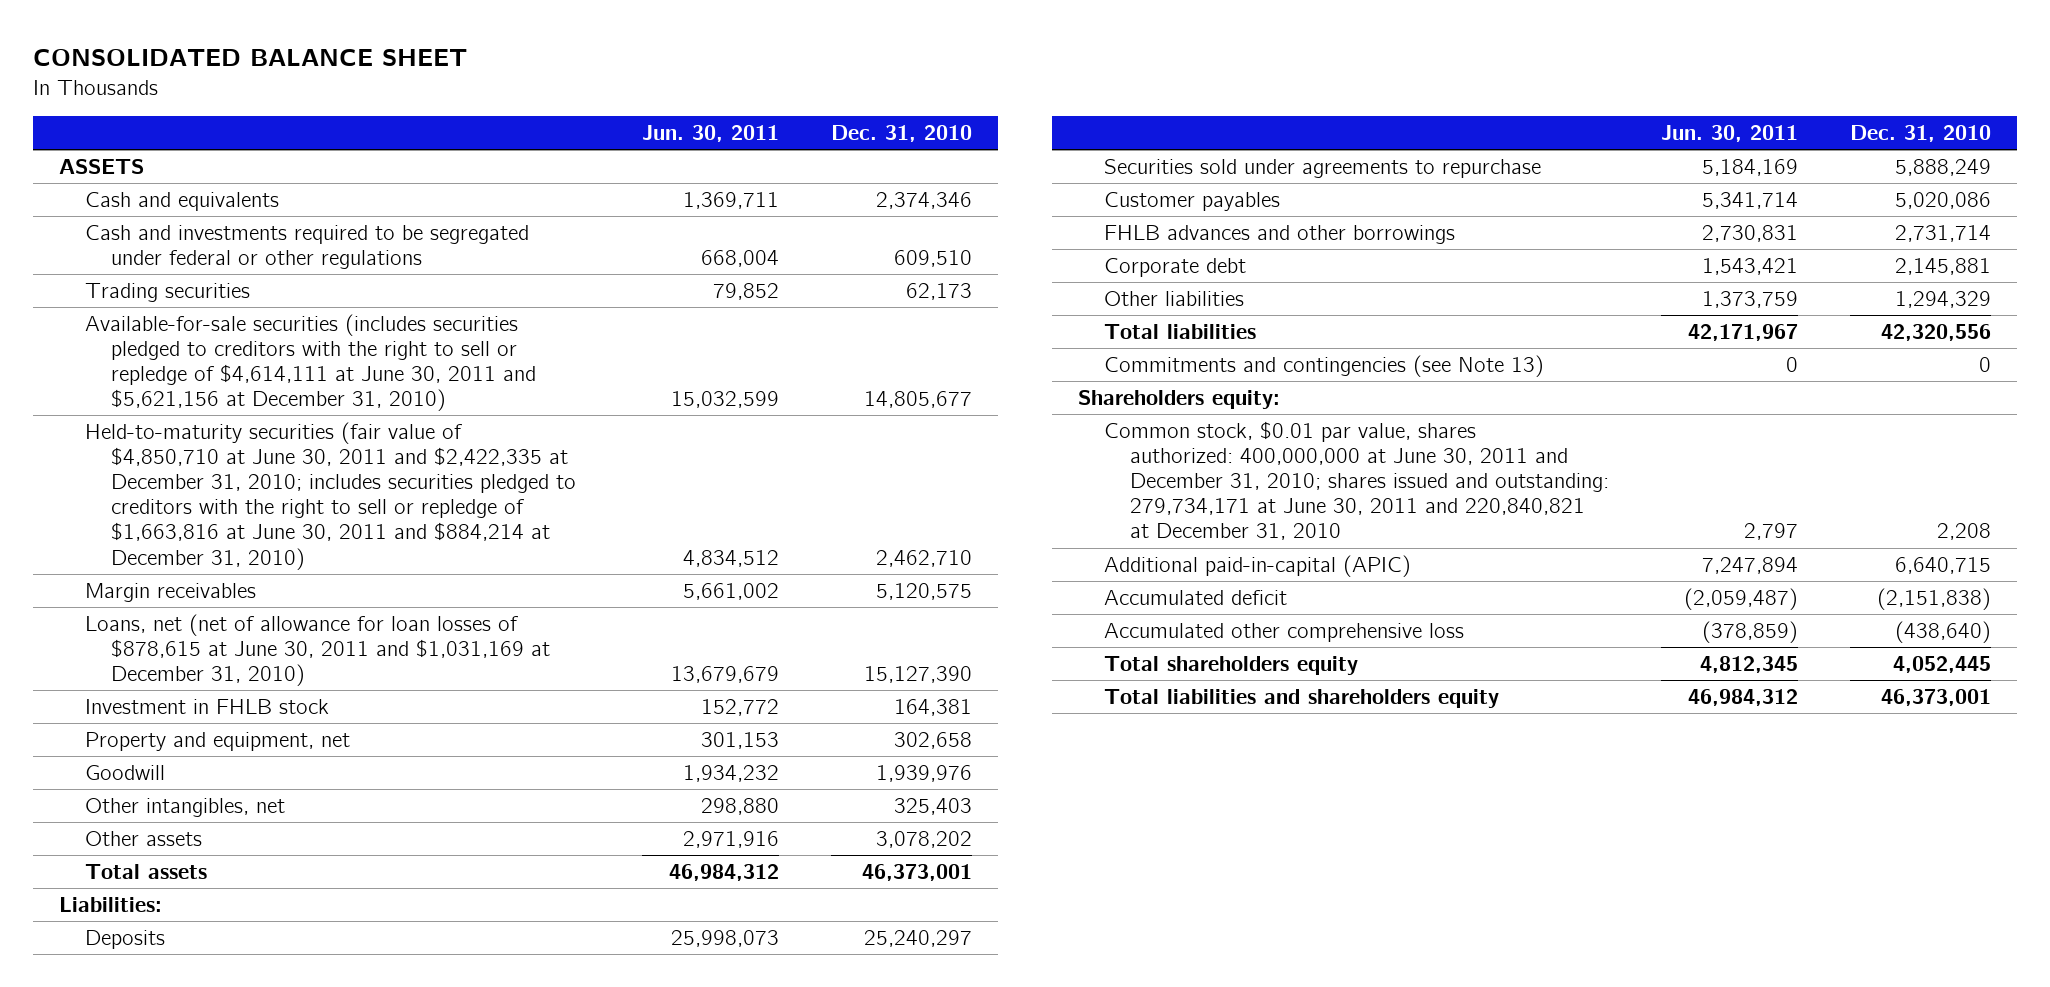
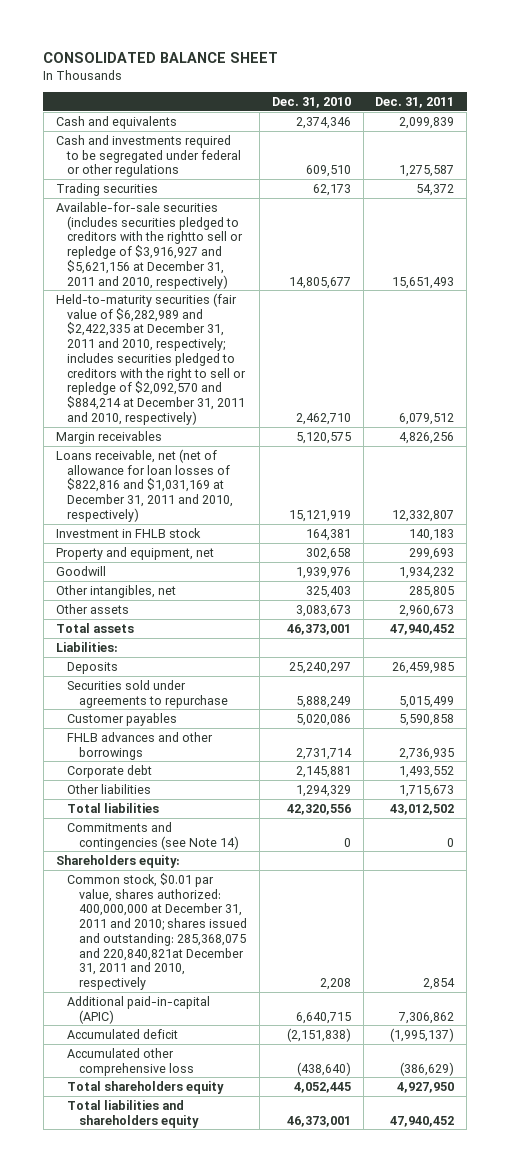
- | Jun. 30, 2011 | Dec. 31, 2010
+ | Dec. 31, 2010 | Dec. 31, 2011
- ASSETS
- Available-for-sale securities (includes securities pledged to creditors with the right to sell or repledge of $4,614,111 at June 30, 2011 and $5,621,156 at December 31, 2010) | 15,032,599 | 14,805,677
- Held-to-maturity securities (fair value of $4,850,710 at June 30, 2011 and $2,422,335 at December 31, 2010; includes securities pledged to creditors with the right to sell or repledge of $1,663,816 at June 30, 2011 and $884,214 at December 31, 2010) | 4,834,512 | 2,462,710
+ Available-for-sale securities (includes securities pledged to creditors with the rightto sell or repledge of $3,916,927 and $5,621,156 at December 31, 2011 and 2010, respectively) | 14,805,677 | 15,651,493
+ Held-to-maturity securities (fair value of $6,282,989 and $2,422,335 at December 31, 2011 and 2010, respectively; includes securities pledged to creditors with the right to sell or repledge of $2,092,570 and $884,214 at December 31, 2011 and 2010, respectively) | 2,462,710 | 6,079,512
- Loans, net (net of allowance for loan losses of $878,615 at June 30, 2011 and $1,031,169 at December 31, 2010) | 13,679,679 | 15,127,390
+ Loans receivable, net (net of allowance for loan losses of $822,816 and $1,031,169 at December 31, 2011 and 2010, respectively) | 15,121,919 | 12,332,807
- Other assets | 2,971,916 | 3,078,202
+ Other assets | 3,083,673 | 2,960,673
- Commitments and contingencies (see Note 13) | 0 | 0
+ Commitments and contingencies (see Note 14) | 0 | 0
- Common stock, $0.01 par value, shares authorized: 400,000,000 at June 30, 2011 and December 31, 2010; shares issued and outstanding: 279,734,171 at June 30, 2011 and 220,840,821 at December 31, 2010 | 2,797 | 2,208
+ Common stock, $0.01 par value, shares authorized: 400,000,000 at December 31, 2011 and 2010; shares issued and outstanding: 285,368,075 and 220,840,821at December 31, 2011 and 2010, respectively | 2,208 | 2,854

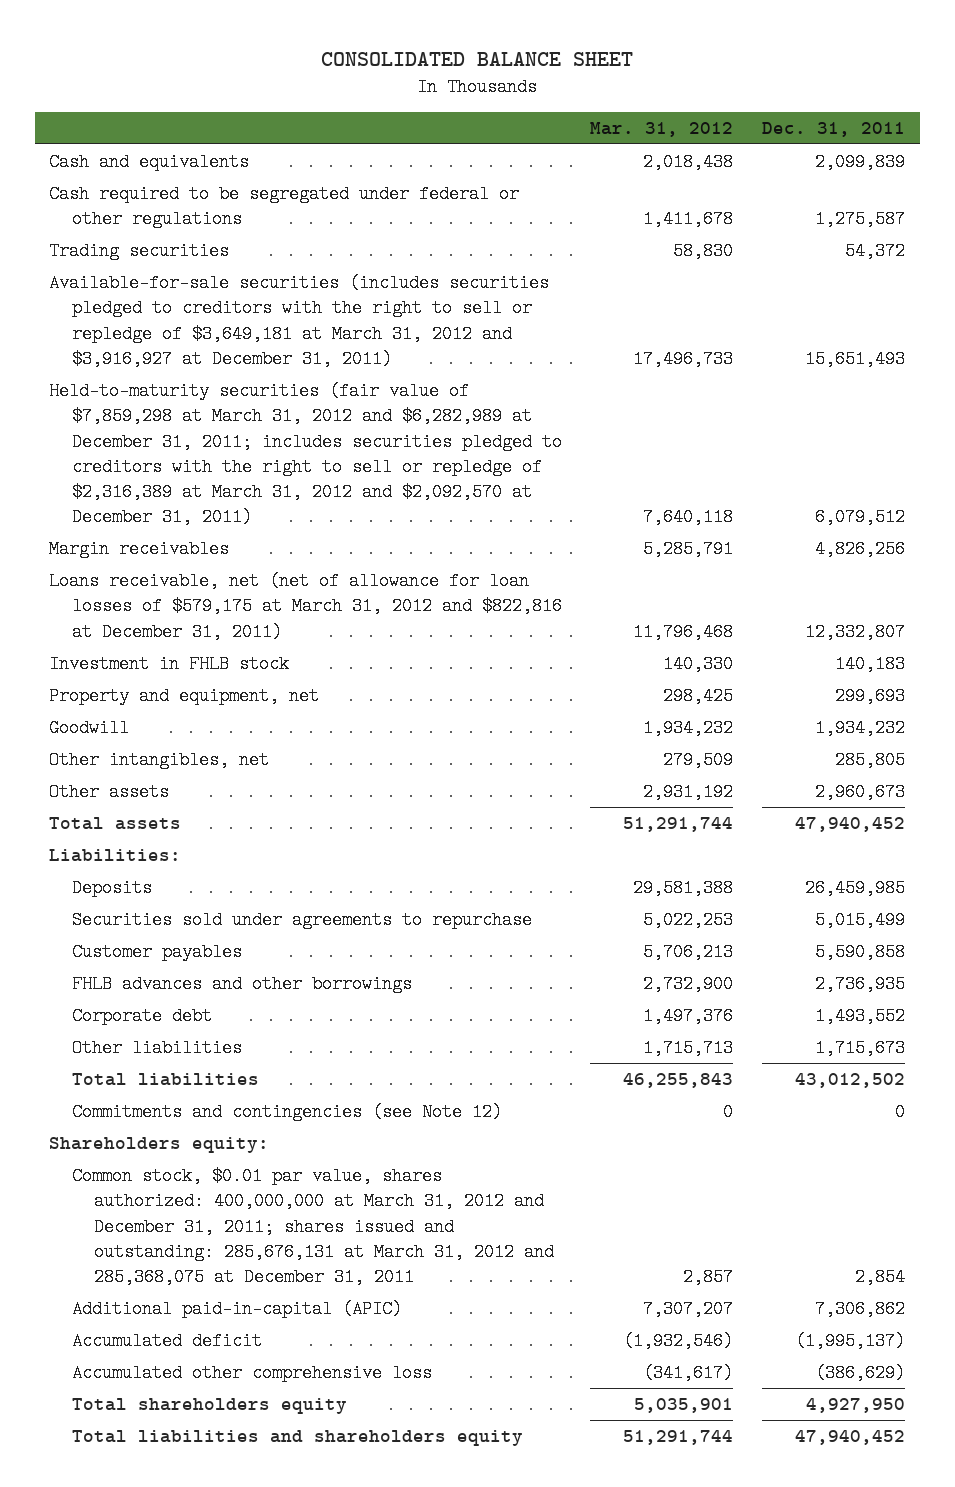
- | Dec. 31, 2010 | Dec. 31, 2011
+ | Mar. 31, 2012 | Dec. 31, 2011
- Cash and investments required to be segregated under federal or other regulations | 609,510 | 1,275,587
+ Cash required to be segregated under federal or other regulations | 1,411,678 | 1,275,587
- Available-for-sale securities (includes securities pledged to creditors with the rightto sell or repledge of $3,916,927 and $5,621,156 at December 31, 2011 and 2010, respectively) | 14,805,677 | 15,651,493
- Held-to-maturity securities (fair value of $6,282,989 and $2,422,335 at December 31, 2011 and 2010, respectively; includes securities pledged to creditors with the right to sell or repledge of $2,092,570 and $884,214 at December 31, 2011 and 2010, respectively) | 2,462,710 | 6,079,512
+ Available-for-sale securities (includes securities pledged to creditors with the right to sell or repledge of $3,649,181 at March 31, 2012 and $3,916,927 at December 31, 2011) | 17,496,733 | 15,651,493
+ Held-to-maturity securities (fair value of $7,859,298 at March 31, 2012 and $6,282,989 at December 31, 2011; includes securities pledged to creditors with the right to sell or repledge of $2,316,389 at March 31, 2012 and $2,092,570 at December 31, 2011) | 7,640,118 | 6,079,512
- Loans receivable, net (net of allowance for loan losses of $822,816 and $1,031,169 at December 31, 2011 and 2010, respectively) | 15,121,919 | 12,332,807
+ Loans receivable, net (net of allowance for loan losses of $579,175 at March 31, 2012 and $822,816 at December 31, 2011) | 11,796,468 | 12,332,807
- Commitments and contingencies (see Note 14) | 0 | 0
+ Commitments and contingencies (see Note 12) | 0 | 0
- Common stock, $0.01 par value, shares authorized: 400,000,000 at December 31, 2011 and 2010; shares issued and outstanding: 285,368,075 and 220,840,821at December 31, 2011 and 2010, respectively | 2,208 | 2,854
+ Common stock, $0.01 par value, shares authorized: 400,000,000 at March 31, 2012 and December 31, 2011; shares issued and outstanding: 285,676,131 at March 31, 2012 and 285,368,075 at December 31, 2011 | 2,857 | 2,854

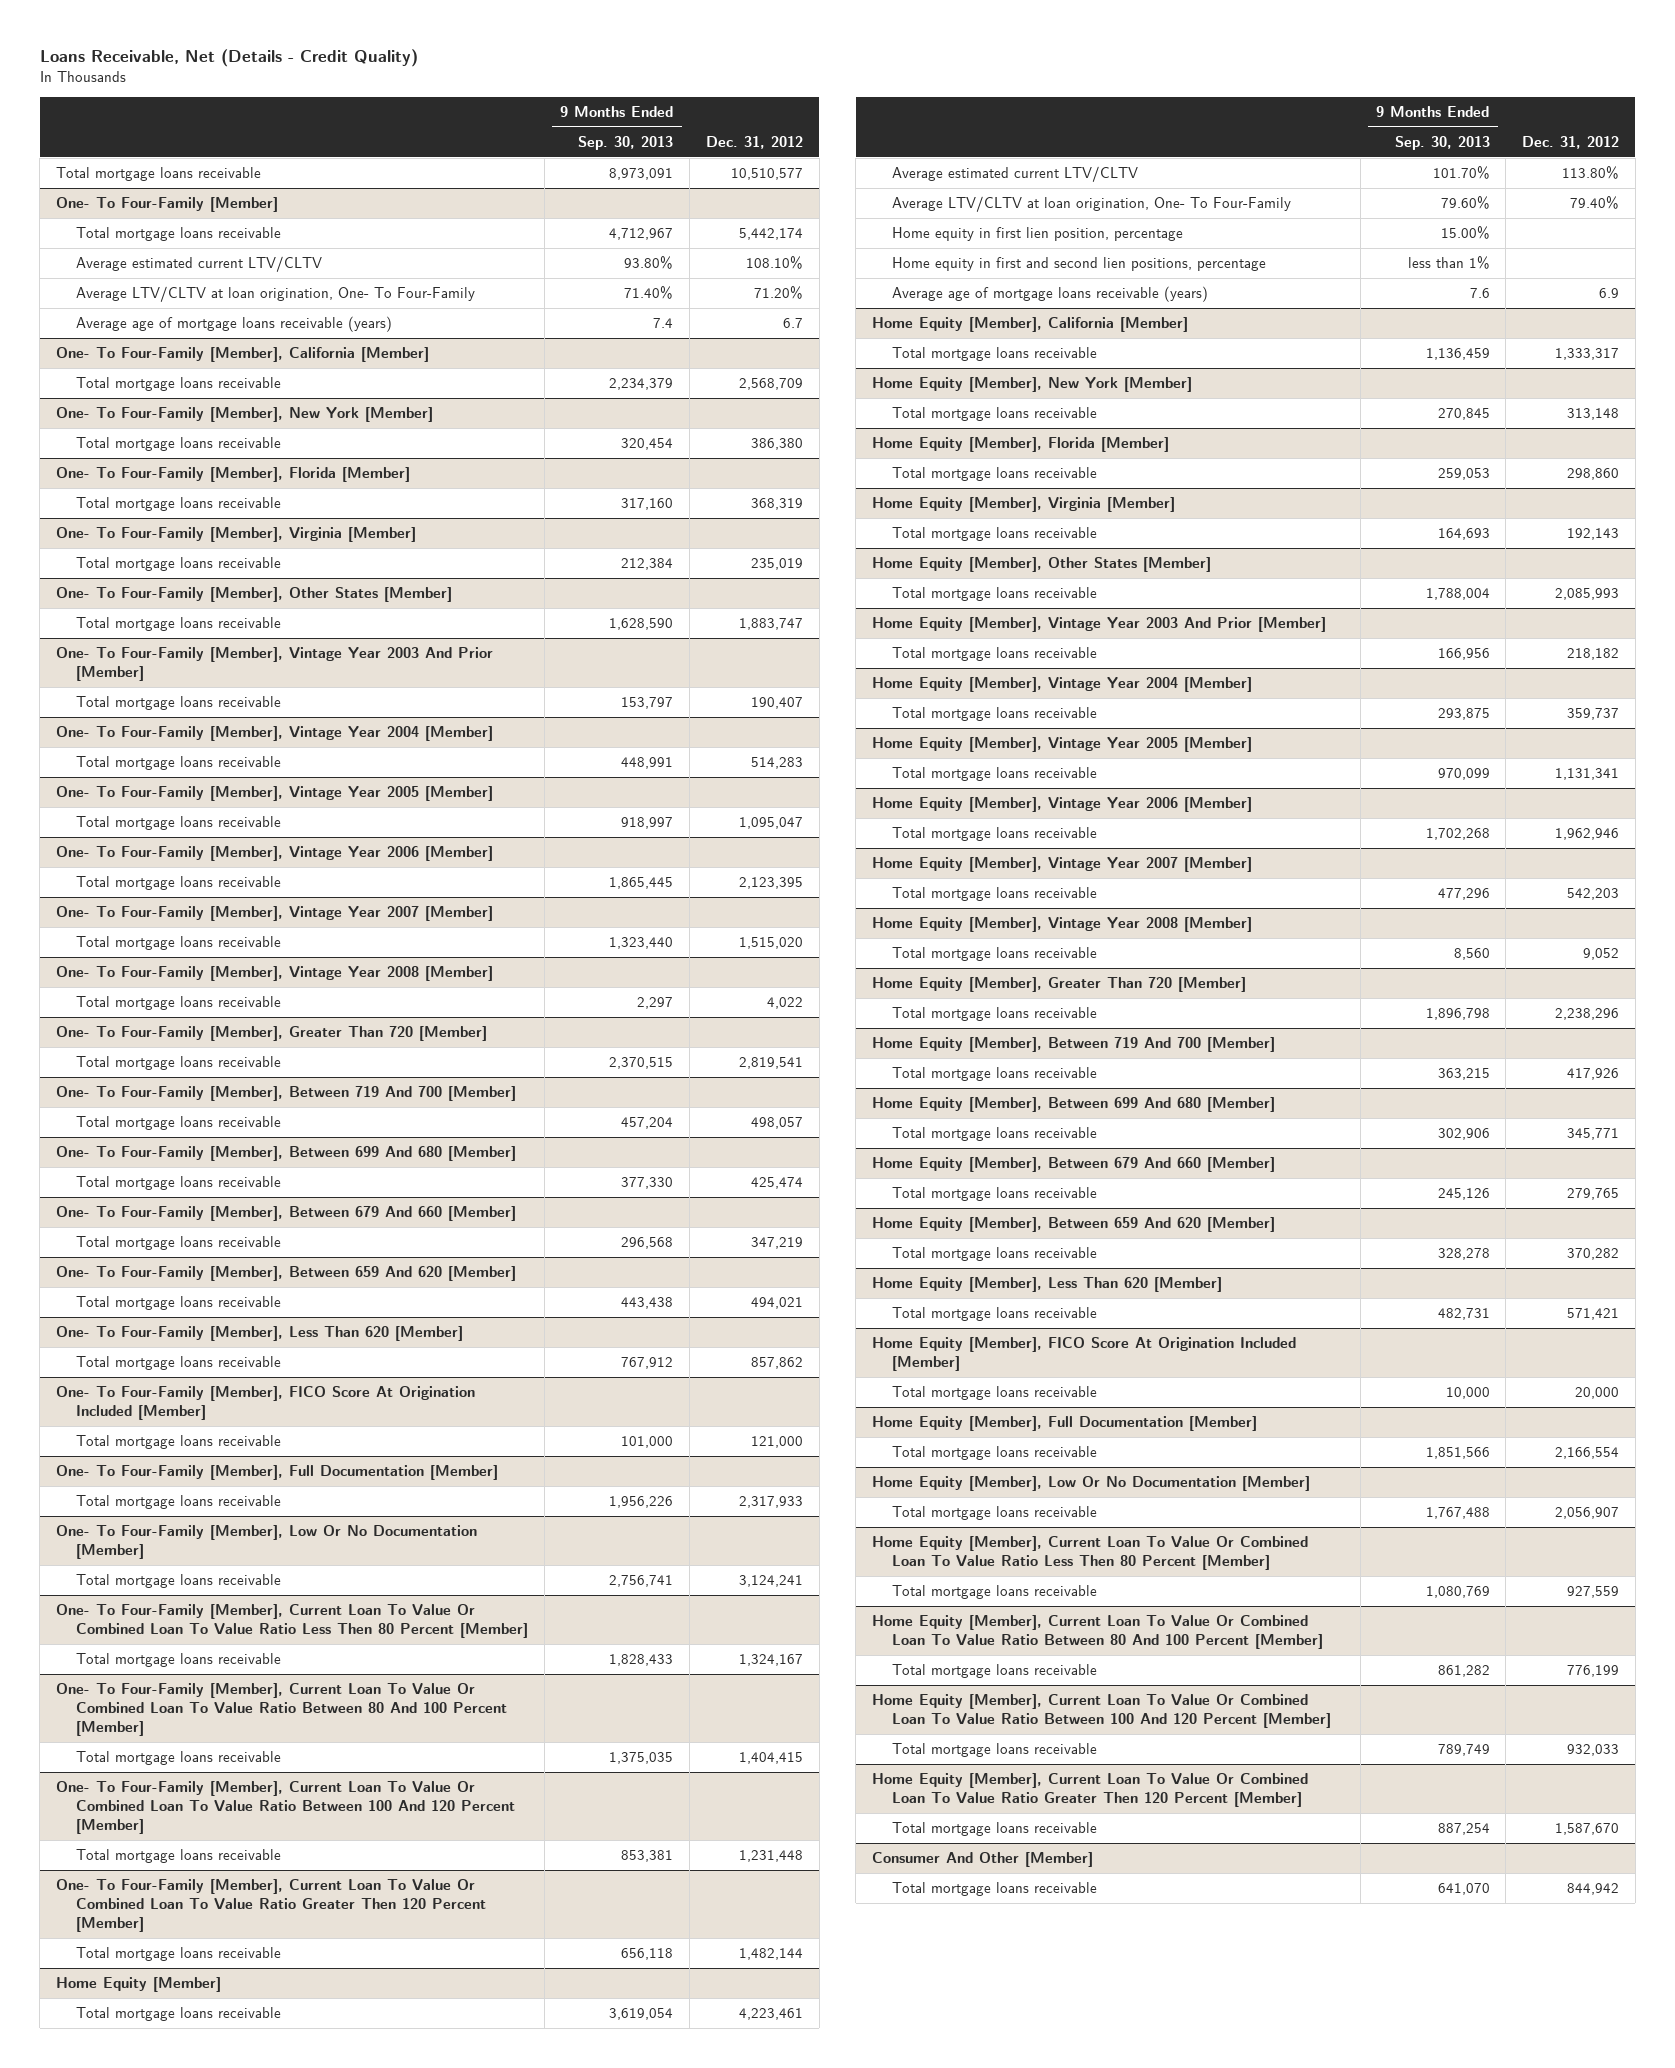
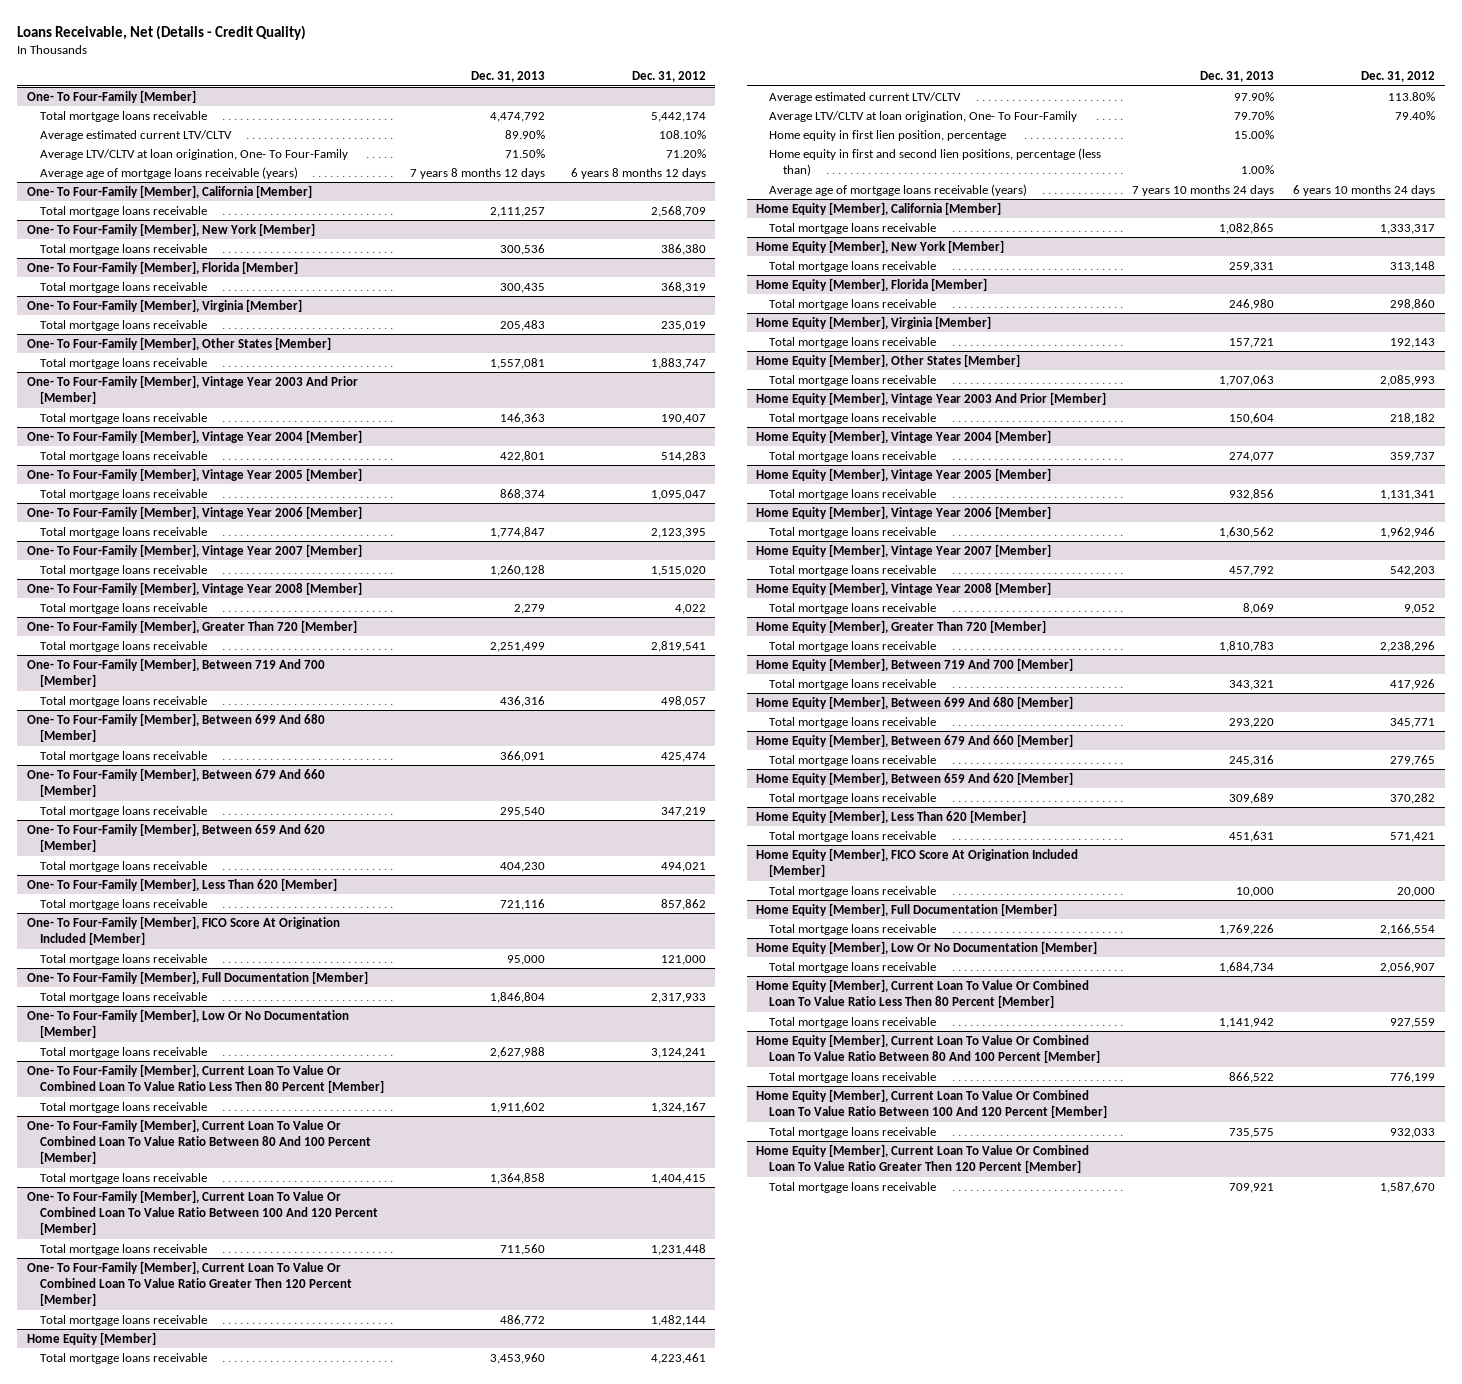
- | 9 Months Ended Sep. 30, 2013 | Dec. 31, 2012
+ | Dec. 31, 2013 | Dec. 31, 2012
- Total mortgage loans receivable | 8,973,091 | 10,510,577
@ One- To Four-Family [Member]
- Average age of mortgage loans receivable (years) | 7.4 | 6.7
+ Average age of mortgage loans receivable (years) | 7 years 8 months 12 days | 6 years 8 months 12 days
@ Home Equity [Member]
- Home equity in first and second lien positions, percentage | less than 1% |
- Average age of mortgage loans receivable (years) | 7.6 | 6.9
+ Home equity in first and second lien positions, percentage (less than) | 1.00% |
+ Average age of mortgage loans receivable (years) | 7 years 10 months 24 days | 6 years 10 months 24 days
- Consumer And Other [Member]
- Total mortgage loans receivable | 641,070 | 844,942

